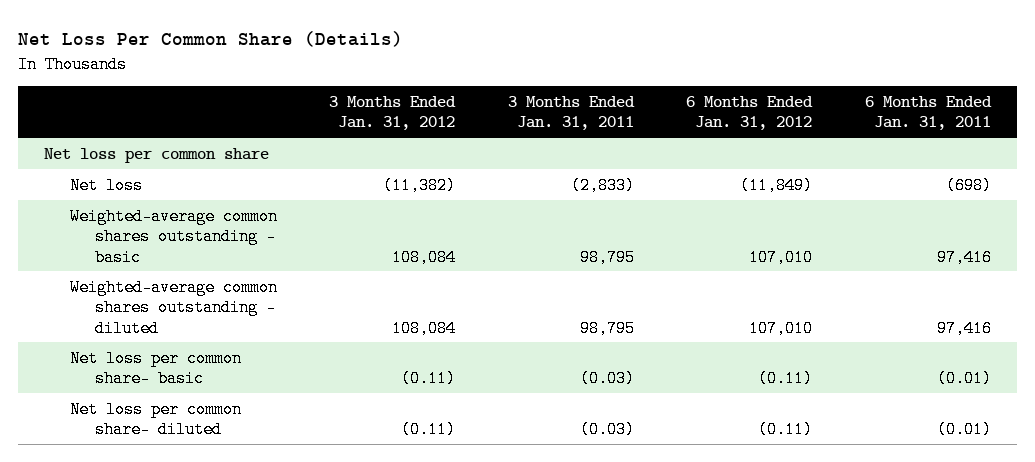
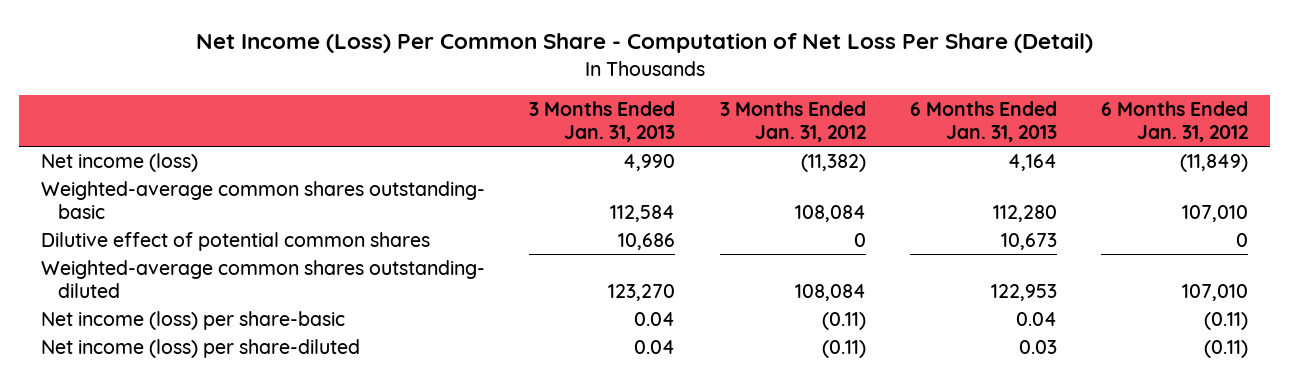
- Net Loss Per Common Share (Details)
+ Net Income (Loss) Per Common Share - Computation of Net Loss Per Share (Detail)
- | 3 Months Ended Jan. 31, 2012 | 3 Months Ended Jan. 31, 2011 | 6 Months Ended Jan. 31, 2012 | 6 Months Ended Jan. 31, 2011
+ | 3 Months Ended Jan. 31, 2013 | 3 Months Ended Jan. 31, 2012 | 6 Months Ended Jan. 31, 2013 | 6 Months Ended Jan. 31, 2012
- Net loss per common share
- Net loss | (11,382) | (2,833) | (11,849) | (698)
- Weighted-average common shares outstanding - basic | 108,084 | 98,795 | 107,010 | 97,416
- Weighted-average common shares outstanding - diluted | 108,084 | 98,795 | 107,010 | 97,416
- Net loss per common share- basic | (0.11) | (0.03) | (0.11) | (0.01)
- Net loss per common share- diluted | (0.11) | (0.03) | (0.11) | (0.01)
+ Net income (loss) | 4,990 | (11,382) | 4,164 | (11,849)
+ Weighted-average common shares outstanding- basic | 112,584 | 108,084 | 112,280 | 107,010
+ Dilutive effect of potential common shares | 10,686 | 0 | 10,673 | 0
+ Weighted-average common shares outstanding- diluted | 123,270 | 108,084 | 122,953 | 107,010
+ Net income (loss) per share-basic | 0.04 | (0.11) | 0.04 | (0.11)
+ Net income (loss) per share-diluted | 0.04 | (0.11) | 0.03 | (0.11)

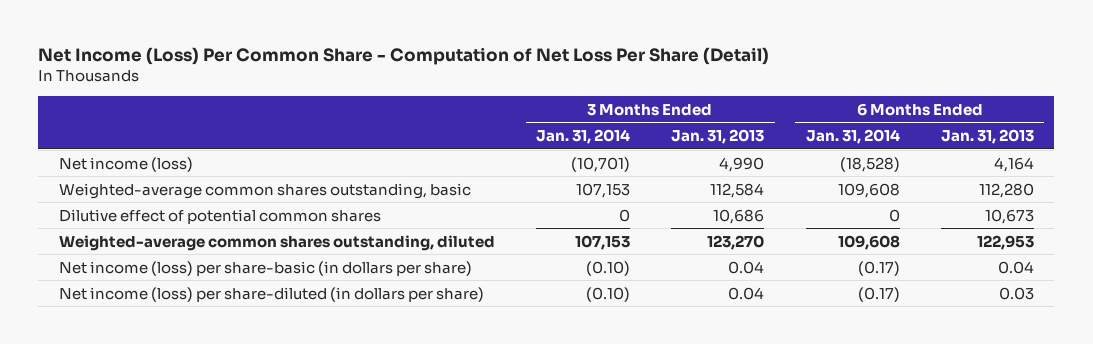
- | 3 Months Ended Jan. 31, 2013 | 3 Months Ended Jan. 31, 2012 | 6 Months Ended Jan. 31, 2013 | 6 Months Ended Jan. 31, 2012
+ | 3 Months Ended Jan. 31, 2014 | 3 Months Ended Jan. 31, 2013 | 6 Months Ended Jan. 31, 2014 | 6 Months Ended Jan. 31, 2013
- Weighted-average common shares outstanding- basic | 112,584 | 108,084 | 112,280 | 107,010
+ Weighted-average common shares outstanding, basic | 107,153 | 112,584 | 109,608 | 112,280
- Weighted-average common shares outstanding- diluted | 123,270 | 108,084 | 122,953 | 107,010
- Net income (loss) per share-basic | 0.04 | (0.11) | 0.04 | (0.11)
- Net income (loss) per share-diluted | 0.04 | (0.11) | 0.03 | (0.11)
+ Weighted-average common shares outstanding, diluted | 107,153 | 123,270 | 109,608 | 122,953
+ Net income (loss) per share-basic (in dollars per share) | (0.10) | 0.04 | (0.17) | 0.04
+ Net income (loss) per share-diluted (in dollars per share) | (0.10) | 0.04 | (0.17) | 0.03

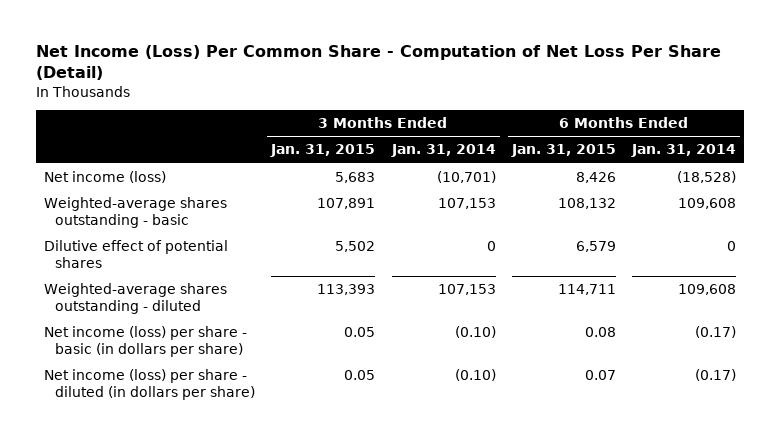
- | 3 Months Ended Jan. 31, 2014 | 3 Months Ended Jan. 31, 2013 | 6 Months Ended Jan. 31, 2014 | 6 Months Ended Jan. 31, 2013
+ | 3 Months Ended Jan. 31, 2015 | 3 Months Ended Jan. 31, 2014 | 6 Months Ended Jan. 31, 2015 | 6 Months Ended Jan. 31, 2014
- Weighted-average common shares outstanding, basic | 107,153 | 112,584 | 109,608 | 112,280
- Dilutive effect of potential common shares | 0 | 10,686 | 0 | 10,673
- Weighted-average common shares outstanding, diluted | 107,153 | 123,270 | 109,608 | 122,953
- Net income (loss) per share-basic (in dollars per share) | (0.10) | 0.04 | (0.17) | 0.04
- Net income (loss) per share-diluted (in dollars per share) | (0.10) | 0.04 | (0.17) | 0.03
+ Weighted-average shares outstanding - basic | 107,891 | 107,153 | 108,132 | 109,608
+ Dilutive effect of potential shares | 5,502 | 0 | 6,579 | 0
+ Weighted-average shares outstanding - diluted | 113,393 | 107,153 | 114,711 | 109,608
+ Net income (loss) per share - basic (in dollars per share) | 0.05 | (0.10) | 0.08 | (0.17)
+ Net income (loss) per share - diluted (in dollars per share) | 0.05 | (0.10) | 0.07 | (0.17)

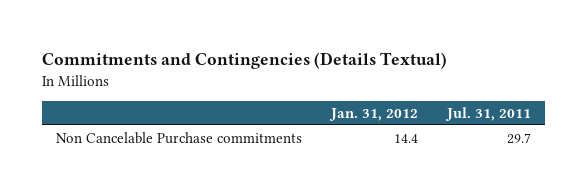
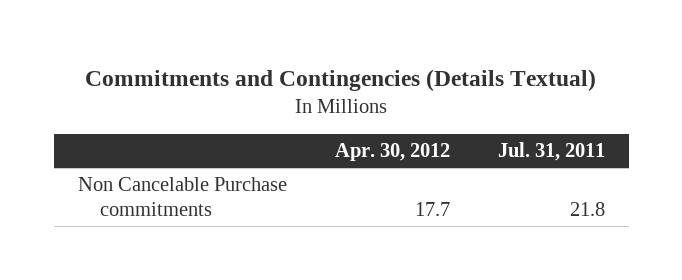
- | Jan. 31, 2012 | Jul. 31, 2011
+ | Apr. 30, 2012 | Jul. 31, 2011
- Non Cancelable Purchase commitments | 14.4 | 29.7
+ Non Cancelable Purchase commitments | 17.7 | 21.8

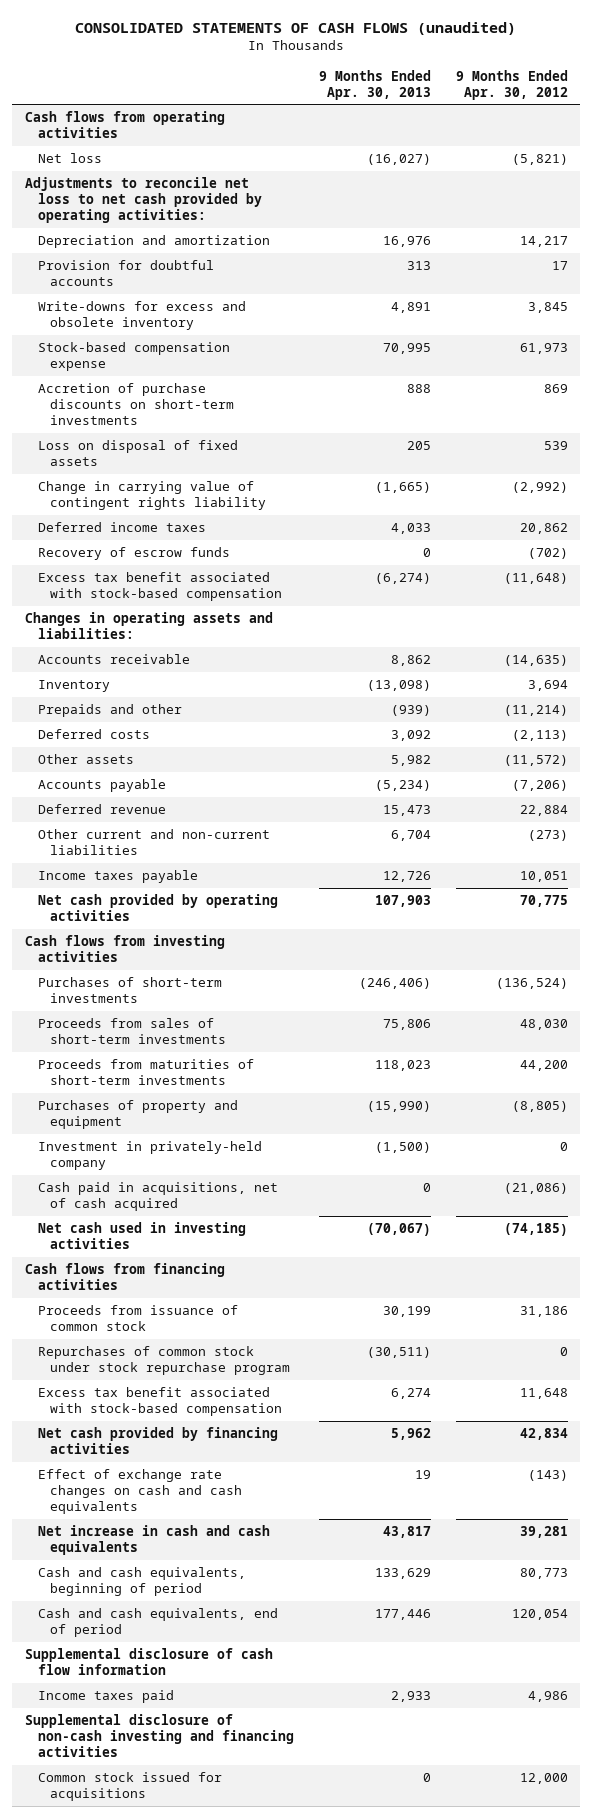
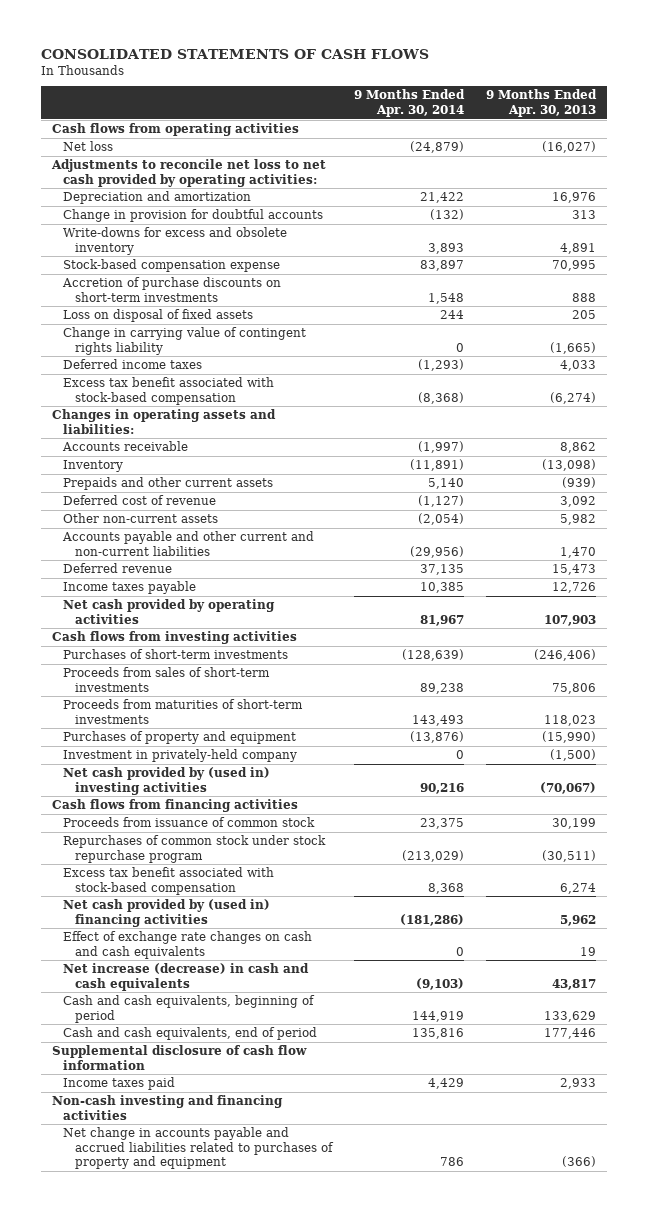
- CONSOLIDATED STATEMENTS OF CASH FLOWS (unaudited)
+ CONSOLIDATED STATEMENTS OF CASH FLOWS
- | 9 Months Ended Apr. 30, 2013 | 9 Months Ended Apr. 30, 2012
+ | 9 Months Ended Apr. 30, 2014 | 9 Months Ended Apr. 30, 2013
- Provision for doubtful accounts | 313 | 17
+ Change in provision for doubtful accounts | (132) | 313
- Recovery of escrow funds | 0 | (702)
- Prepaids and other | (939) | (11,214)
- Deferred costs | 3,092 | (2,113)
- Other assets | 5,982 | (11,572)
- Accounts payable | (5,234) | (7,206)
+ Prepaids and other current assets | 5,140 | (939)
+ Deferred cost of revenue | (1,127) | 3,092
+ Other non-current assets | (2,054) | 5,982
+ Accounts payable and other current and non-current liabilities | (29,956) | 1,470
- Other current and non-current liabilities | 6,704 | (273)
- Cash paid in acquisitions, net of cash acquired | 0 | (21,086)
- Net cash used in investing activities | (70,067) | (74,185)
+ Net cash provided by (used in) investing activities | 90,216 | (70,067)
- Net cash provided by financing activities | 5,962 | 42,834
+ Net cash provided by (used in) financing activities | (181,286) | 5,962
- Net increase in cash and cash equivalents | 43,817 | 39,281
+ Net increase (decrease) in cash and cash equivalents | (9,103) | 43,817
- Supplemental disclosure of non-cash investing and financing activities
- Common stock issued for acquisitions | 0 | 12,000
+ Non-cash investing and financing activities
+ Net change in accounts payable and accrued liabilities related to purchases of property and equipment | 786 | (366)

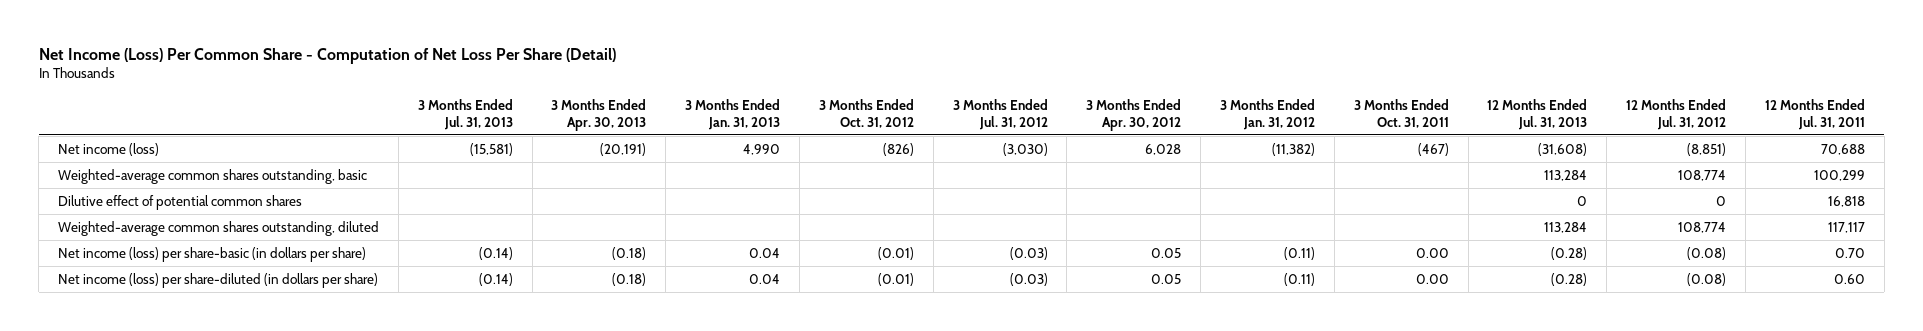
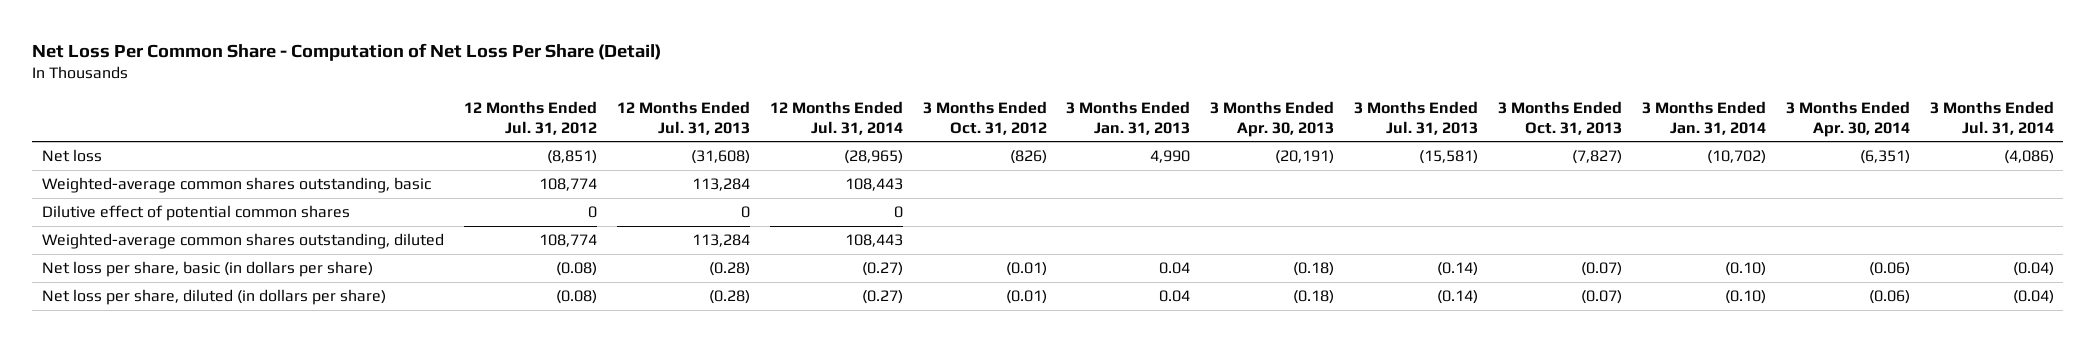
- Net Income (Loss) Per Common Share - Computation of Net Loss Per Share (Detail)
+ Net Loss Per Common Share - Computation of Net Loss Per Share (Detail)
- | 3 Months Ended Jul. 31, 2013 | 3 Months Ended Apr. 30, 2013 | 3 Months Ended Jan. 31, 2013 | 3 Months Ended Oct. 31, 2012 | 3 Months Ended Jul. 31, 2012 | 3 Months Ended Apr. 30, 2012 | 3 Months Ended Jan. 31, 2012 | 3 Months Ended Oct. 31, 2011 | 12 Months Ended Jul. 31, 2013 | 12 Months Ended Jul. 31, 2012 | 12 Months Ended Jul. 31, 2011
+ | 12 Months Ended Jul. 31, 2012 | 12 Months Ended Jul. 31, 2013 | 12 Months Ended Jul. 31, 2014 | 3 Months Ended Oct. 31, 2012 | 3 Months Ended Jan. 31, 2013 | 3 Months Ended Apr. 30, 2013 | 3 Months Ended Jul. 31, 2013 | 3 Months Ended Oct. 31, 2013 | 3 Months Ended Jan. 31, 2014 | 3 Months Ended Apr. 30, 2014 | 3 Months Ended Jul. 31, 2014
- Net income (loss) | (15,581) | (20,191) | 4,990 | (826) | (3,030) | 6,028 | (11,382) | (467) | (31,608) | (8,851) | 70,688
+ Net loss | (8,851) | (31,608) | (28,965) | (826) | 4,990 | (20,191) | (15,581) | (7,827) | (10,702) | (6,351) | (4,086)
- Net income (loss) per share-basic (in dollars per share) | (0.14) | (0.18) | 0.04 | (0.01) | (0.03) | 0.05 | (0.11) | 0.00 | (0.28) | (0.08) | 0.70
- Net income (loss) per share-diluted (in dollars per share) | (0.14) | (0.18) | 0.04 | (0.01) | (0.03) | 0.05 | (0.11) | 0.00 | (0.28) | (0.08) | 0.60
+ Net loss per share, basic (in dollars per share) | (0.08) | (0.28) | (0.27) | (0.01) | 0.04 | (0.18) | (0.14) | (0.07) | (0.10) | (0.06) | (0.04)
+ Net loss per share, diluted (in dollars per share) | (0.08) | (0.28) | (0.27) | (0.01) | 0.04 | (0.18) | (0.14) | (0.07) | (0.10) | (0.06) | (0.04)

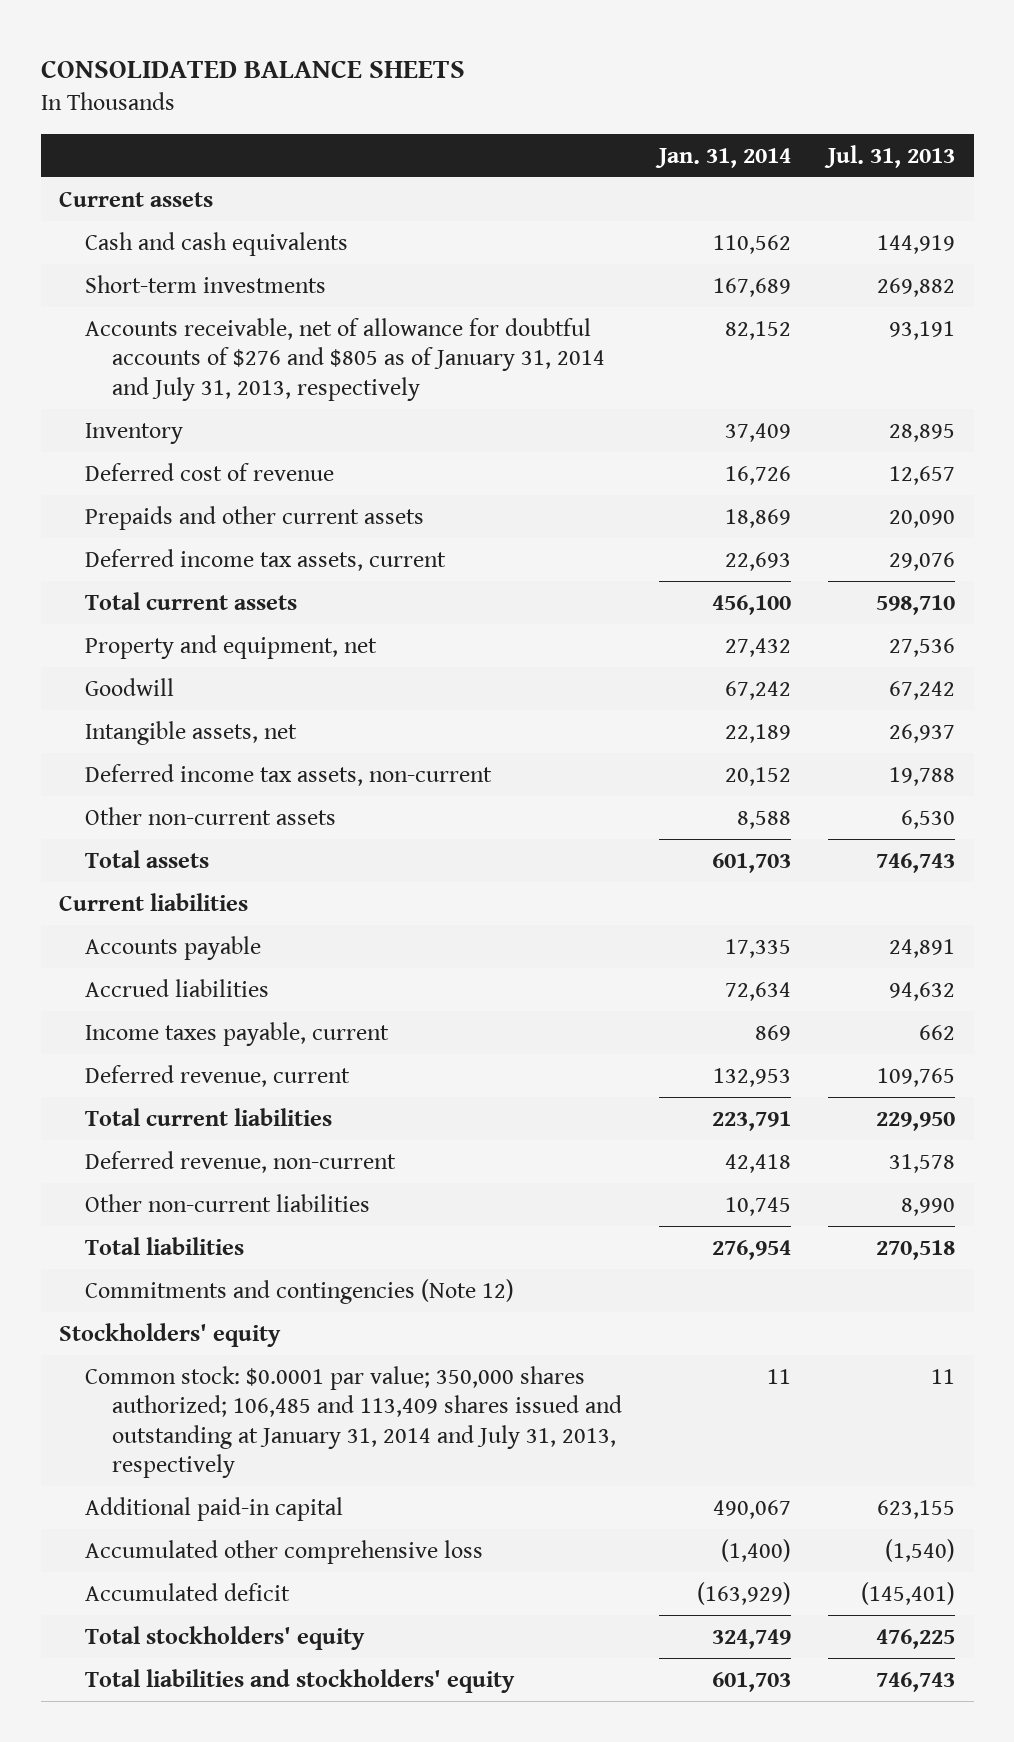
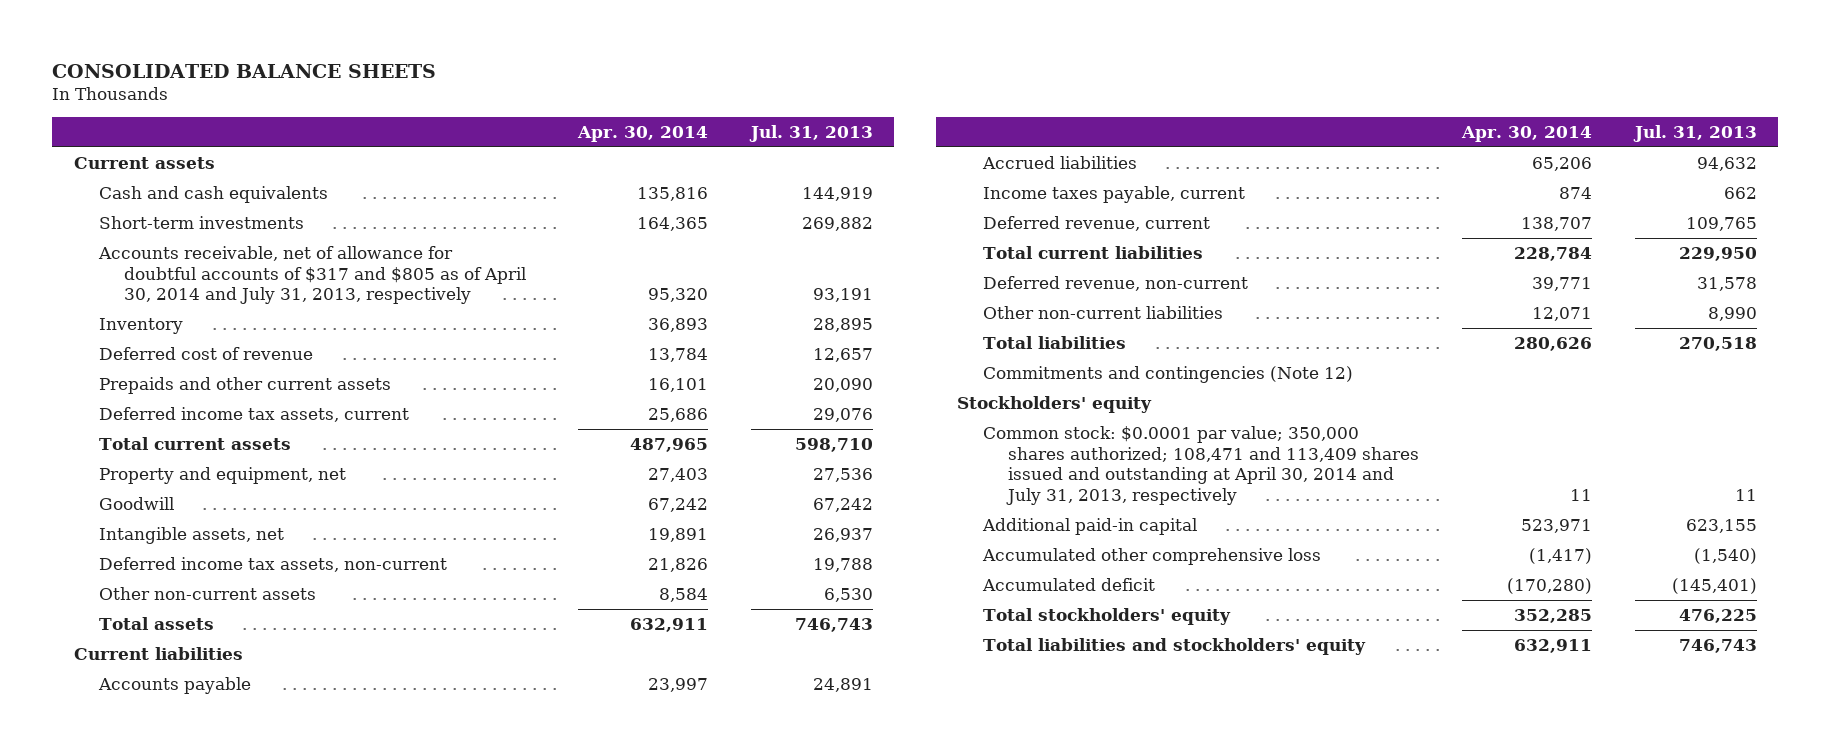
- | Jan. 31, 2014 | Jul. 31, 2013
+ | Apr. 30, 2014 | Jul. 31, 2013
- Accounts receivable, net of allowance for doubtful accounts of $276 and $805 as of January 31, 2014 and July 31, 2013, respectively | 82,152 | 93,191
+ Accounts receivable, net of allowance for doubtful accounts of $317 and $805 as of April 30, 2014 and July 31, 2013, respectively | 95,320 | 93,191
- Common stock: $0.0001 par value; 350,000 shares authorized; 106,485 and 113,409 shares issued and outstanding at January 31, 2014 and July 31, 2013, respectively | 11 | 11
+ Common stock: $0.0001 par value; 350,000 shares authorized; 108,471 and 113,409 shares issued and outstanding at April 30, 2014 and July 31, 2013, respectively | 11 | 11

